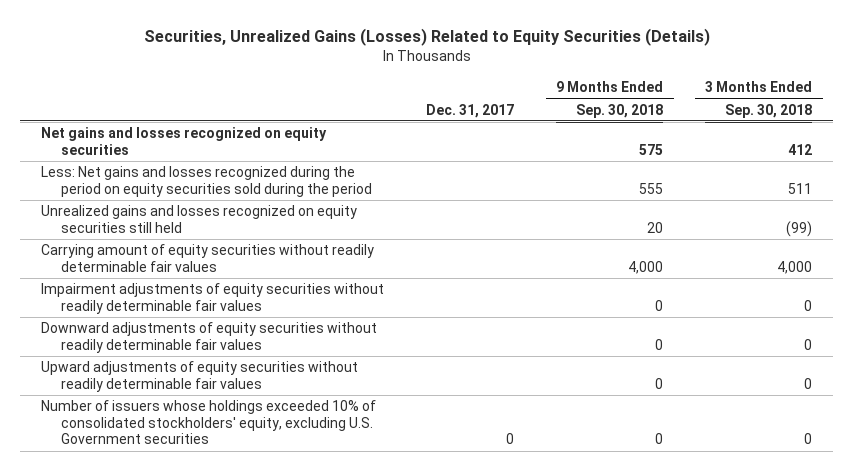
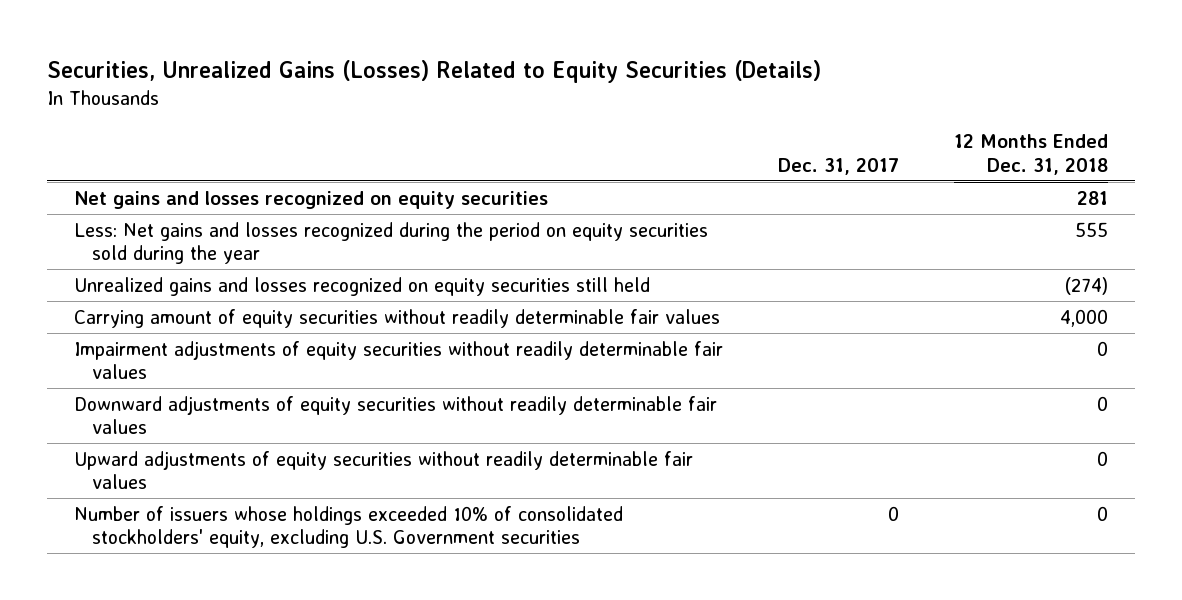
- | Dec. 31, 2017 | 9 Months Ended Sep. 30, 2018 | 3 Months Ended Sep. 30, 2018
+ | Dec. 31, 2017 | 12 Months Ended Dec. 31, 2018
- Less: Net gains and losses recognized during the period on equity securities sold during the period | | 555 | 511
+ Less: Net gains and losses recognized during the period on equity securities sold during the year | | 555

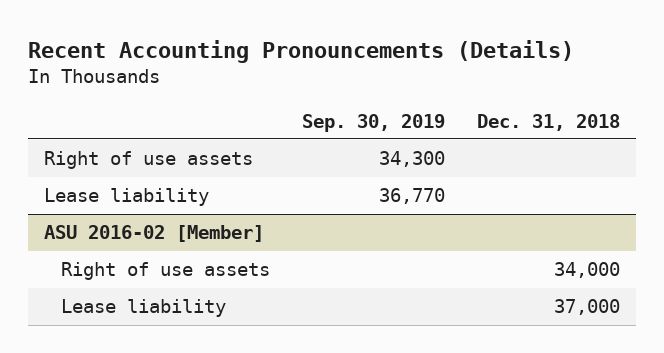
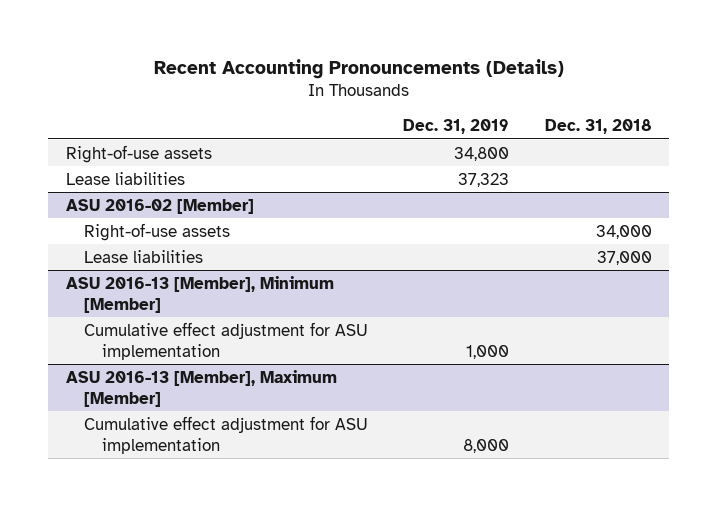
- | Sep. 30, 2019 | Dec. 31, 2018
+ | Dec. 31, 2019 | Dec. 31, 2018
- Right of use assets | 34,300 |
- Lease liability | 36,770 |
+ Right-of-use assets | 34,800 |
+ Lease liabilities | 37,323 |
@ ASU 2016-02 [Member]
- Right of use assets | | 34,000
- Lease liability | | 37,000
+ Right-of-use assets | | 34,000
+ Lease liabilities | | 37,000
+ ASU 2016-13 [Member], Minimum [Member]
+ Cumulative effect adjustment for ASU implementation | 1,000 |
+ ASU 2016-13 [Member], Maximum [Member]
+ Cumulative effect adjustment for ASU implementation | 8,000 |

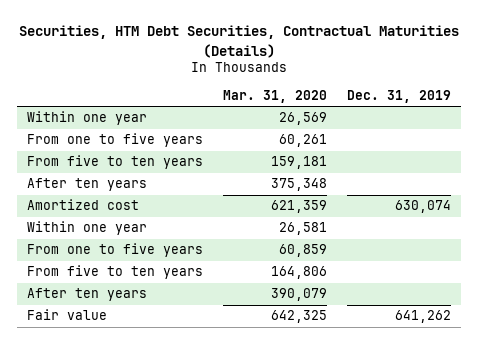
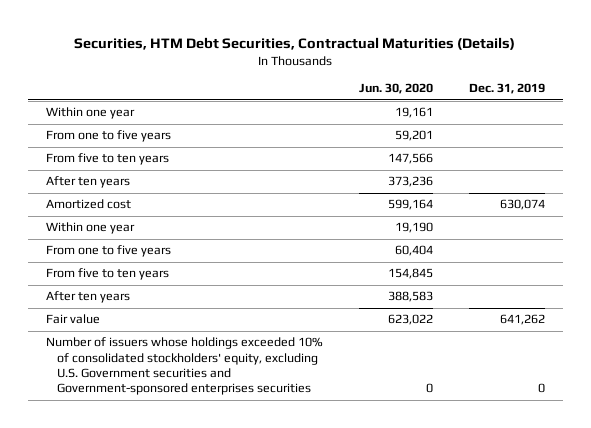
- | Mar. 31, 2020 | Dec. 31, 2019
+ | Jun. 30, 2020 | Dec. 31, 2019
+ Number of issuers whose holdings exceeded 10% of consolidated stockholders' equity, excluding U.S. Government securities and Government-sponsored enterprises securities | 0 | 0

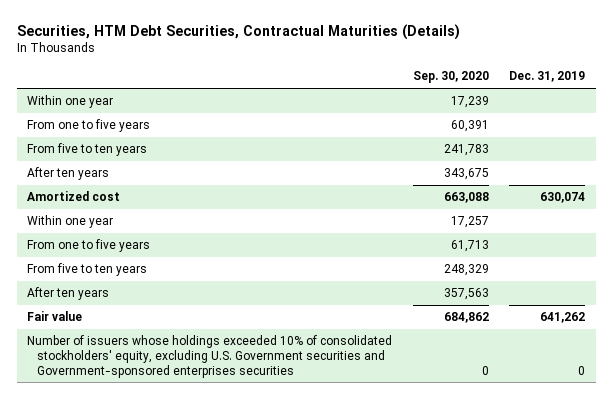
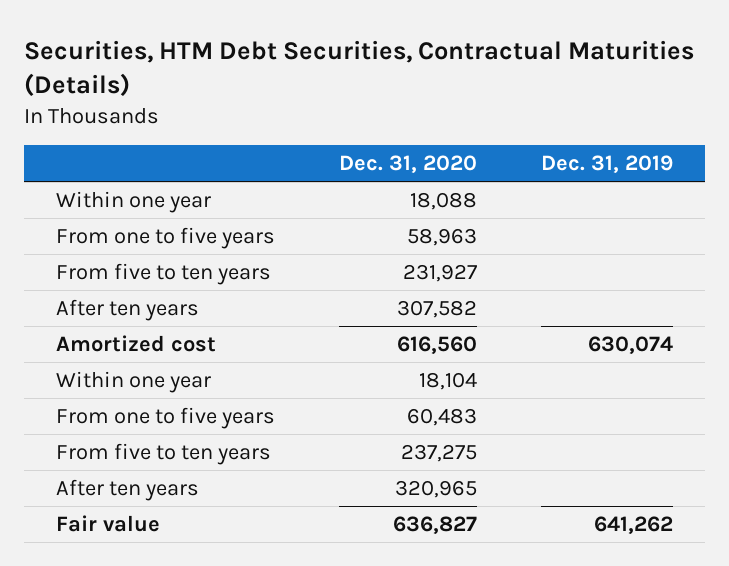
- | Sep. 30, 2020 | Dec. 31, 2019
+ | Dec. 31, 2020 | Dec. 31, 2019
- Number of issuers whose holdings exceeded 10% of consolidated stockholders' equity, excluding U.S. Government securities and Government-sponsored enterprises securities | 0 | 0

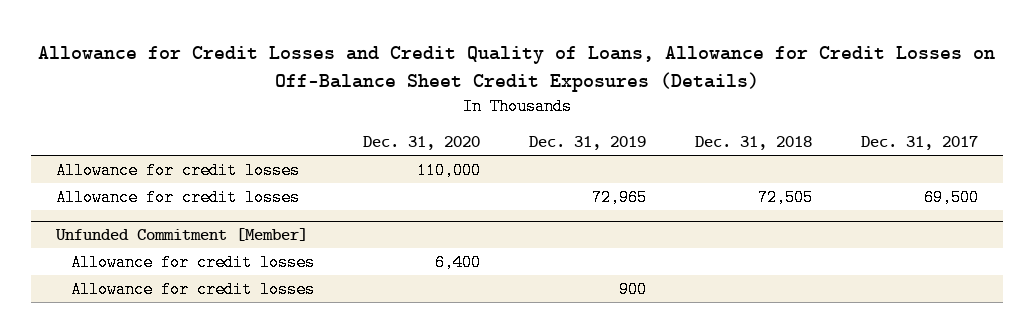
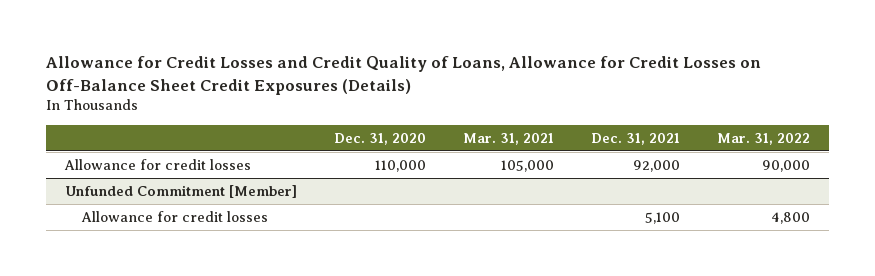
- | Dec. 31, 2020 | Dec. 31, 2019 | Dec. 31, 2018 | Dec. 31, 2017
+ | Dec. 31, 2020 | Mar. 31, 2021 | Dec. 31, 2021 | Mar. 31, 2022
- Allowance for credit losses | | 72,965 | 72,505 | 69,500
@ Unfunded Commitment [Member]
- Allowance for credit losses | 6,400 | | |

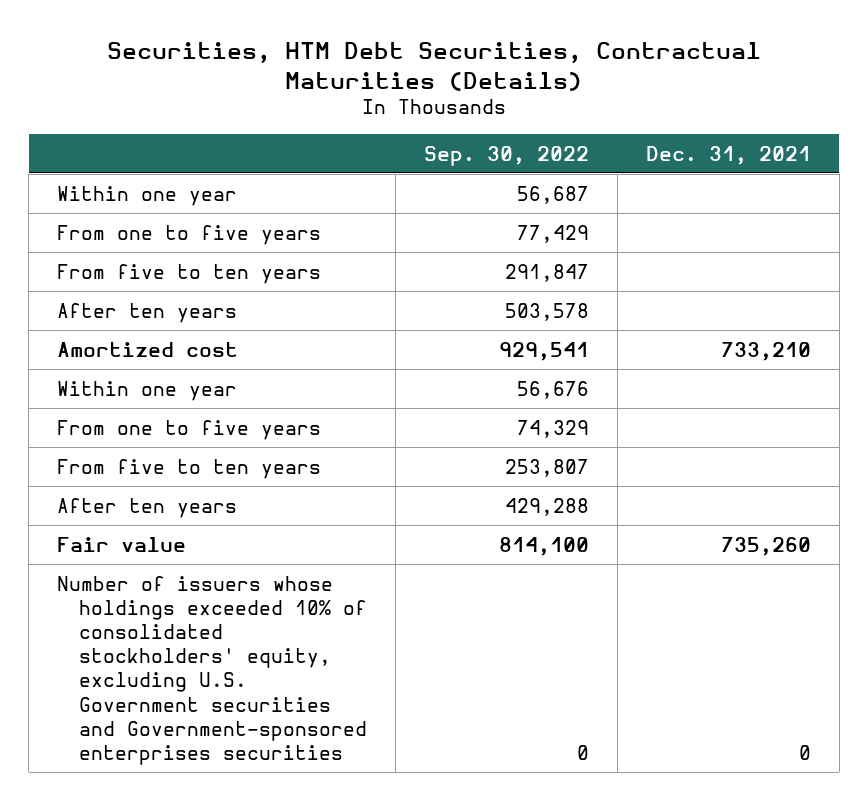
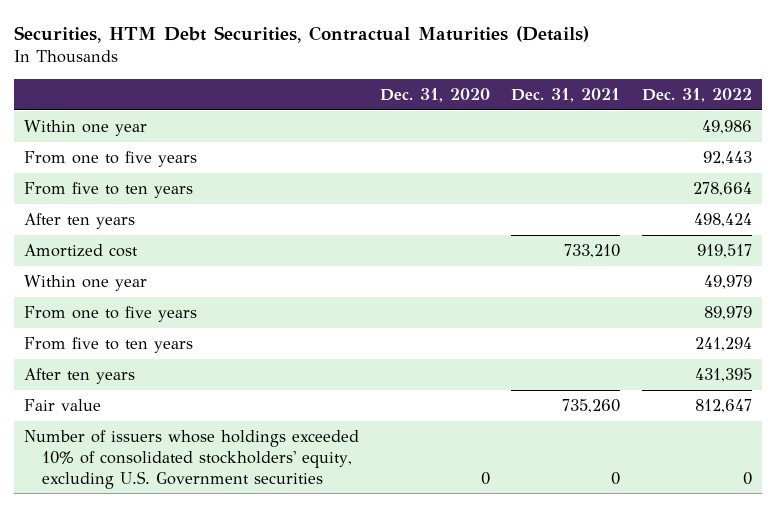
- | Sep. 30, 2022 | Dec. 31, 2021
+ | Dec. 31, 2020 | Dec. 31, 2021 | Dec. 31, 2022
- Number of issuers whose holdings exceeded 10% of consolidated stockholders' equity, excluding U.S. Government securities and Government-sponsored enterprises securities | 0 | 0
+ Number of issuers whose holdings exceeded 10% of consolidated stockholders' equity, excluding U.S. Government securities | 0 | 0 | 0

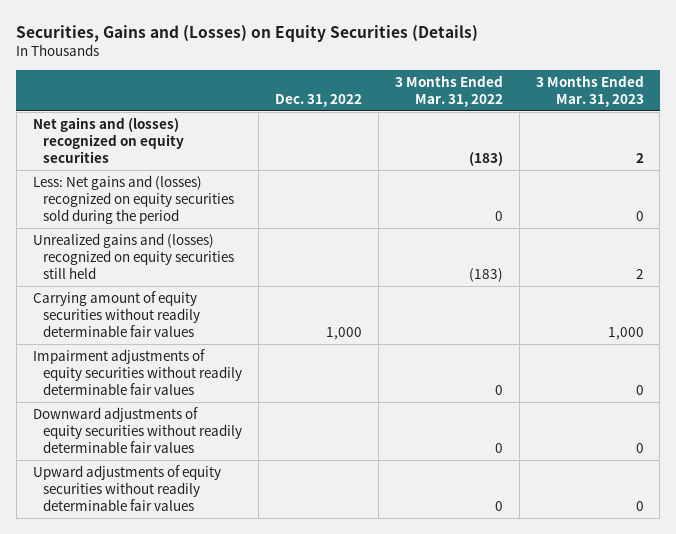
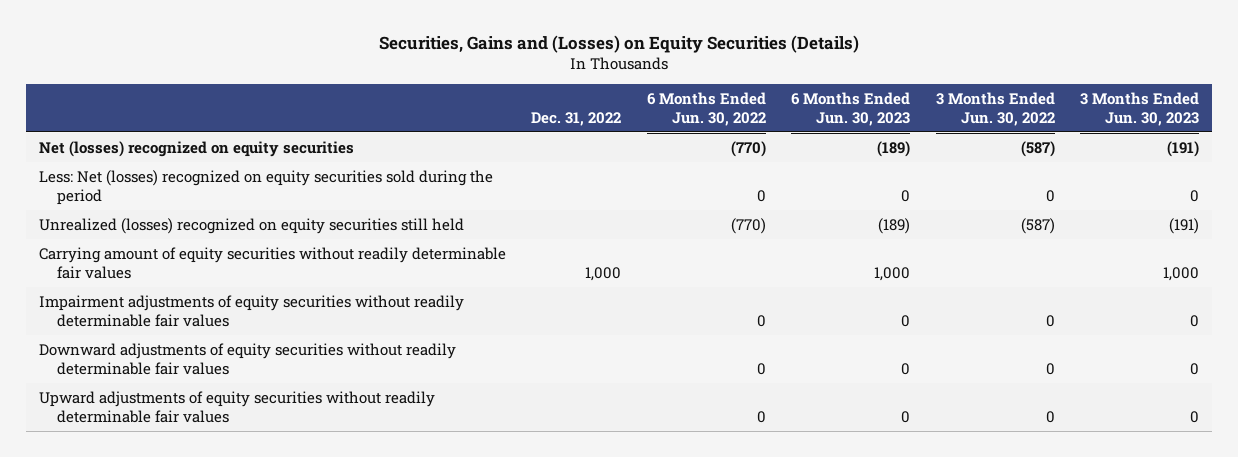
- | Dec. 31, 2022 | 3 Months Ended Mar. 31, 2022 | 3 Months Ended Mar. 31, 2023
+ | Dec. 31, 2022 | 6 Months Ended Jun. 30, 2022 | 6 Months Ended Jun. 30, 2023 | 3 Months Ended Jun. 30, 2022 | 3 Months Ended Jun. 30, 2023
- Net gains and (losses) recognized on equity securities | | (183) | 2
- Less: Net gains and (losses) recognized on equity securities sold during the period | | 0 | 0
- Unrealized gains and (losses) recognized on equity securities still held | | (183) | 2
+ Net (losses) recognized on equity securities | | (770) | (189) | (587) | (191)
+ Less: Net (losses) recognized on equity securities sold during the period | | 0 | 0 | 0 | 0
+ Unrealized (losses) recognized on equity securities still held | | (770) | (189) | (587) | (191)

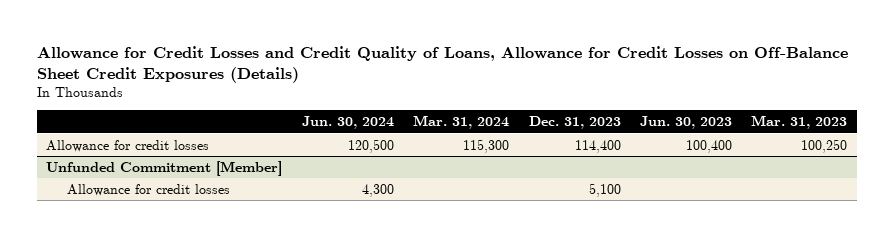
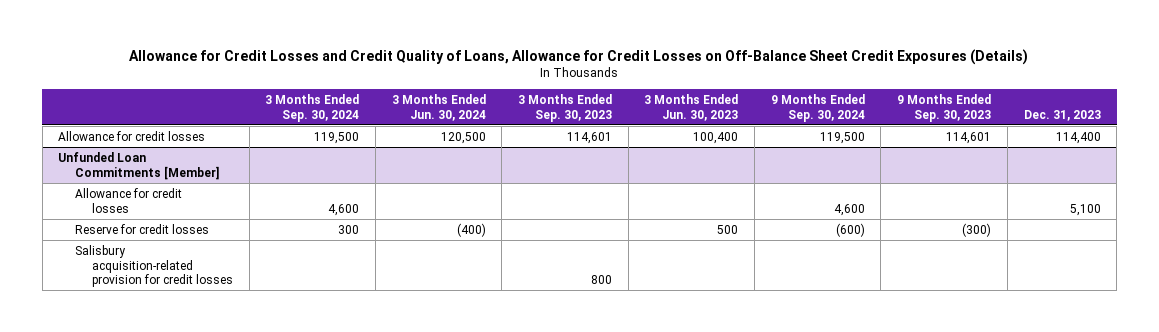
- | Jun. 30, 2024 | Mar. 31, 2024 | Dec. 31, 2023 | Jun. 30, 2023 | Mar. 31, 2023
+ | 3 Months Ended Sep. 30, 2024 | 3 Months Ended Jun. 30, 2024 | 3 Months Ended Sep. 30, 2023 | 3 Months Ended Jun. 30, 2023 | 9 Months Ended Sep. 30, 2024 | 9 Months Ended Sep. 30, 2023 | Dec. 31, 2023
- Unfunded Commitment [Member]
+ Unfunded Loan Commitments [Member]
+ Reserve for credit losses | 300 | (400) | | 500 | (600) | (300) |
+ Salisbury acquisition-related provision for credit losses | | | 800 | | | |

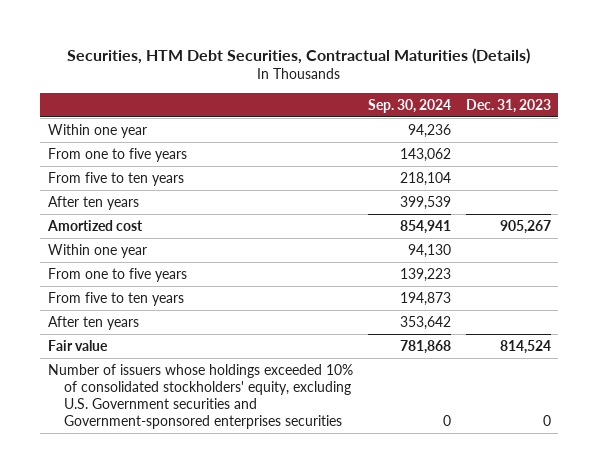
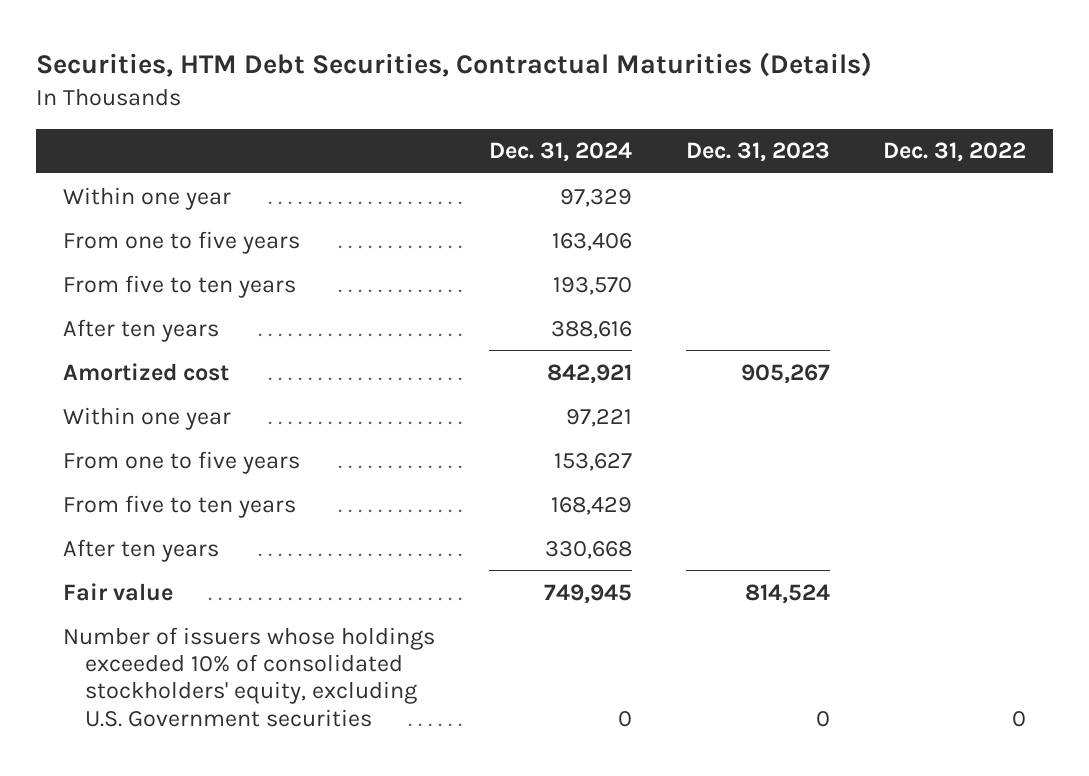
- | Sep. 30, 2024 | Dec. 31, 2023
+ | Dec. 31, 2024 | Dec. 31, 2023 | Dec. 31, 2022
- Number of issuers whose holdings exceeded 10% of consolidated stockholders' equity, excluding U.S. Government securities and Government-sponsored enterprises securities | 0 | 0
+ Number of issuers whose holdings exceeded 10% of consolidated stockholders' equity, excluding U.S. Government securities | 0 | 0 | 0

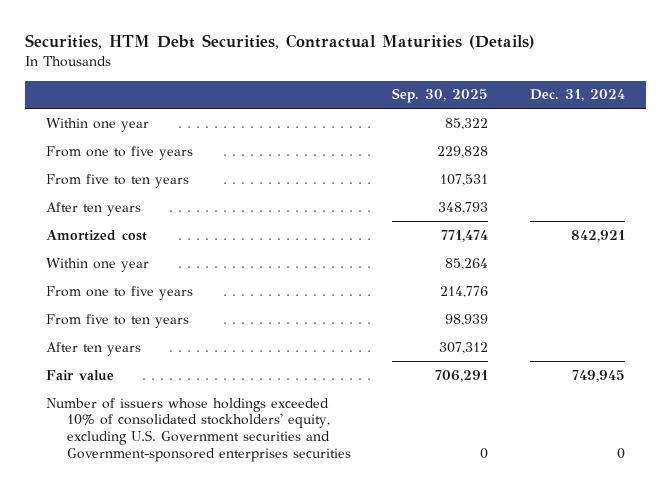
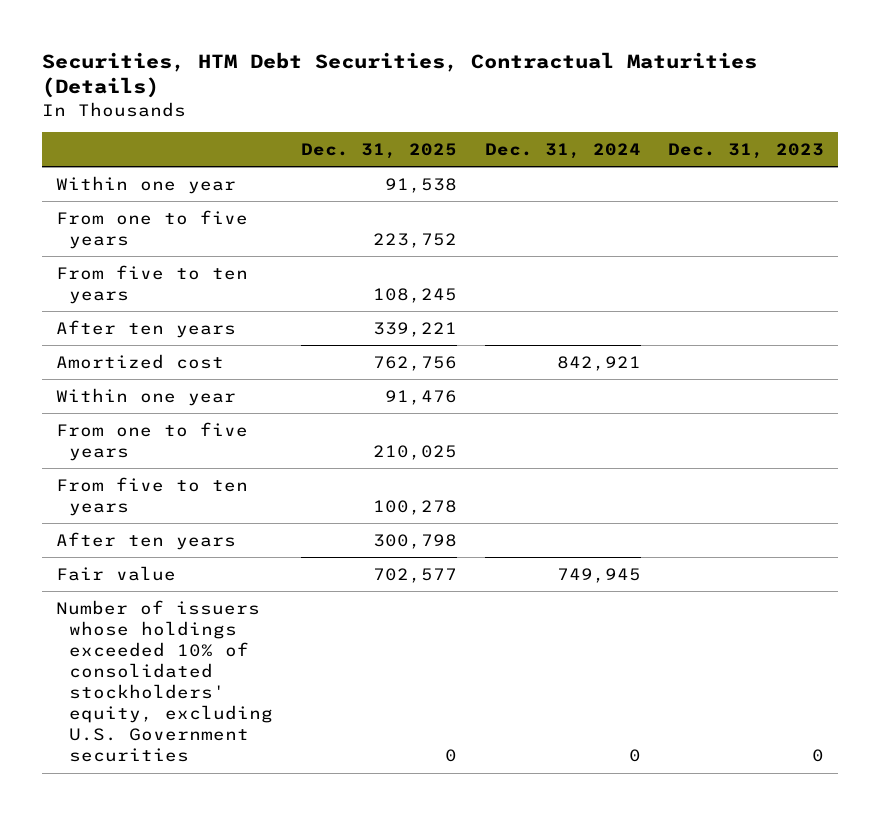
- | Sep. 30, 2025 | Dec. 31, 2024
+ | Dec. 31, 2025 | Dec. 31, 2024 | Dec. 31, 2023
- Number of issuers whose holdings exceeded 10% of consolidated stockholders' equity, excluding U.S. Government securities and Government-sponsored enterprises securities | 0 | 0
+ Number of issuers whose holdings exceeded 10% of consolidated stockholders' equity, excluding U.S. Government securities | 0 | 0 | 0

